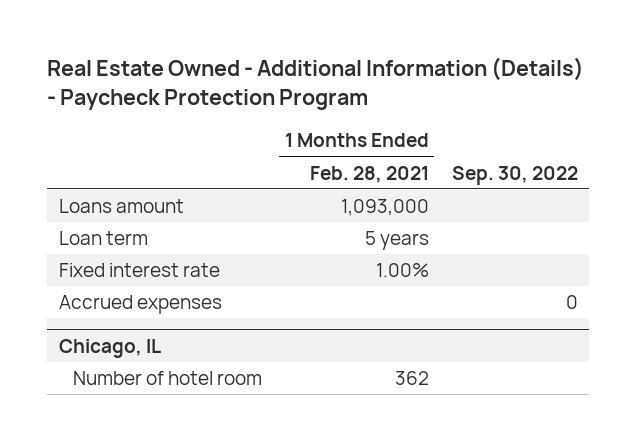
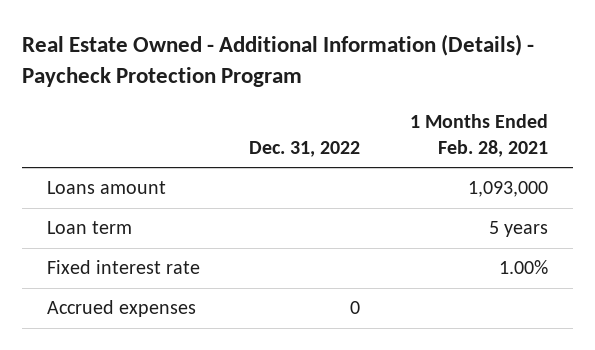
- | 1 Months Ended Feb. 28, 2021 | Sep. 30, 2022
+ | Dec. 31, 2022 | 1 Months Ended Feb. 28, 2021
- Chicago, IL
- Number of hotel room | 362 |

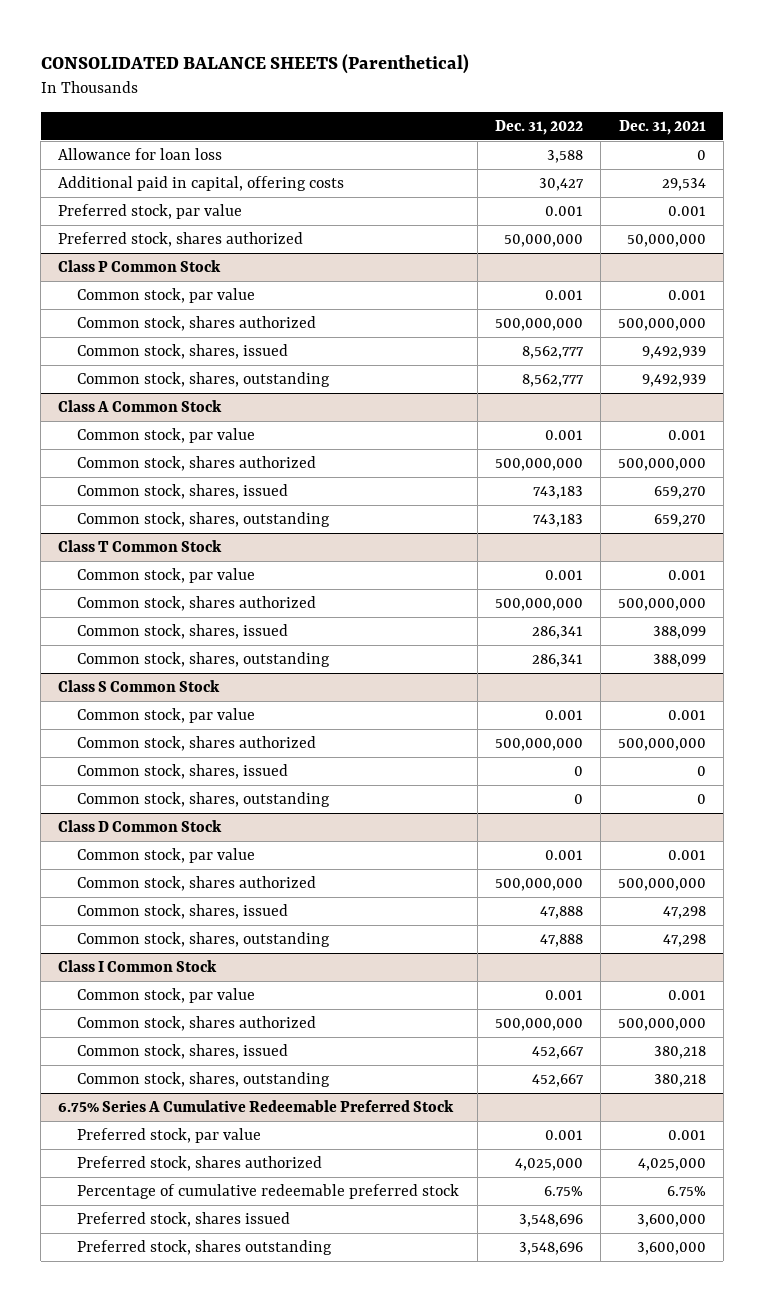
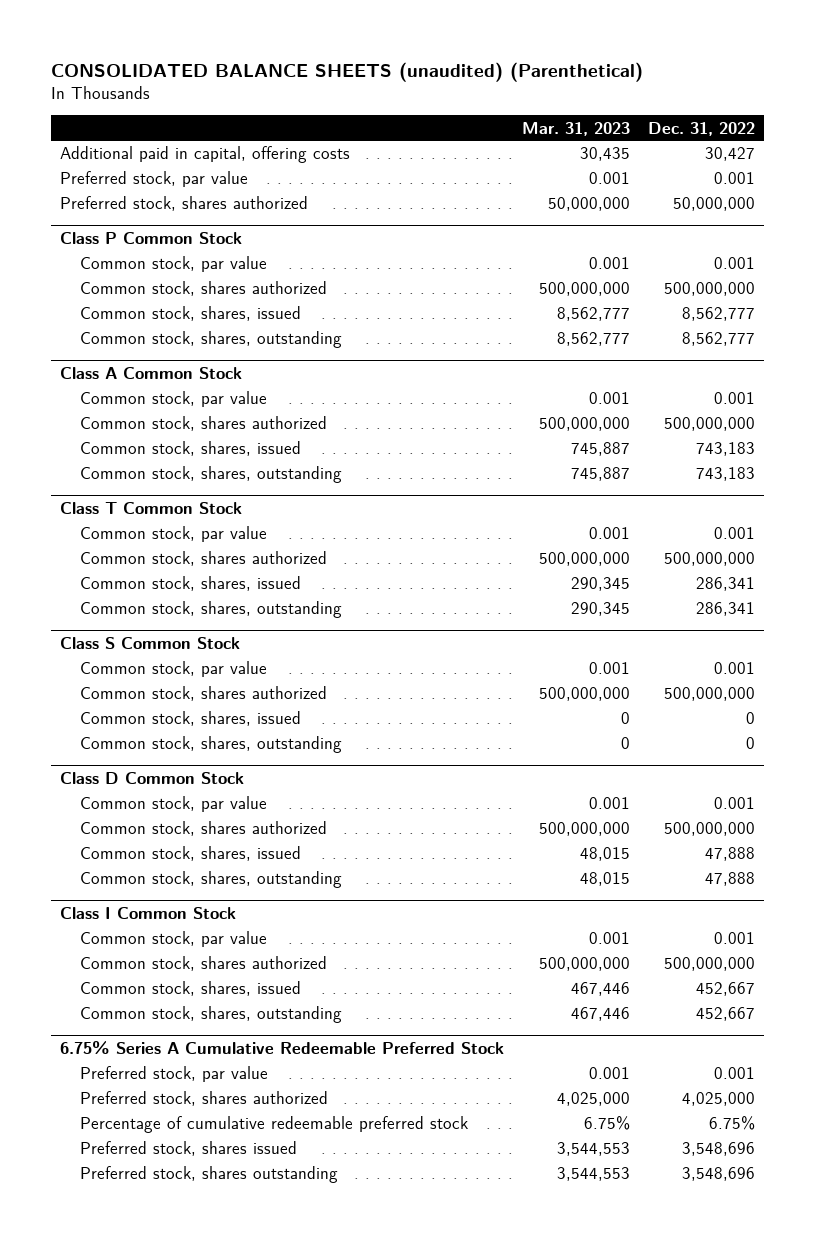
- CONSOLIDATED BALANCE SHEETS (Parenthetical)
+ CONSOLIDATED BALANCE SHEETS (unaudited) (Parenthetical)
- | Dec. 31, 2022 | Dec. 31, 2021
+ | Mar. 31, 2023 | Dec. 31, 2022
- Allowance for loan loss | 3,588 | 0

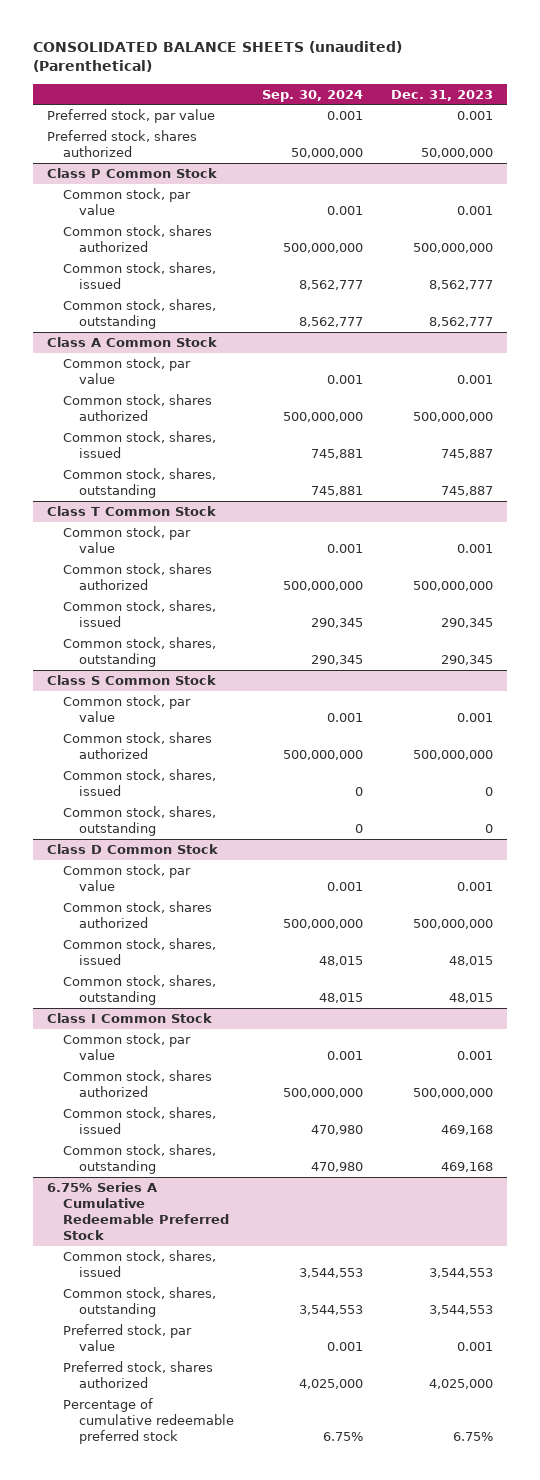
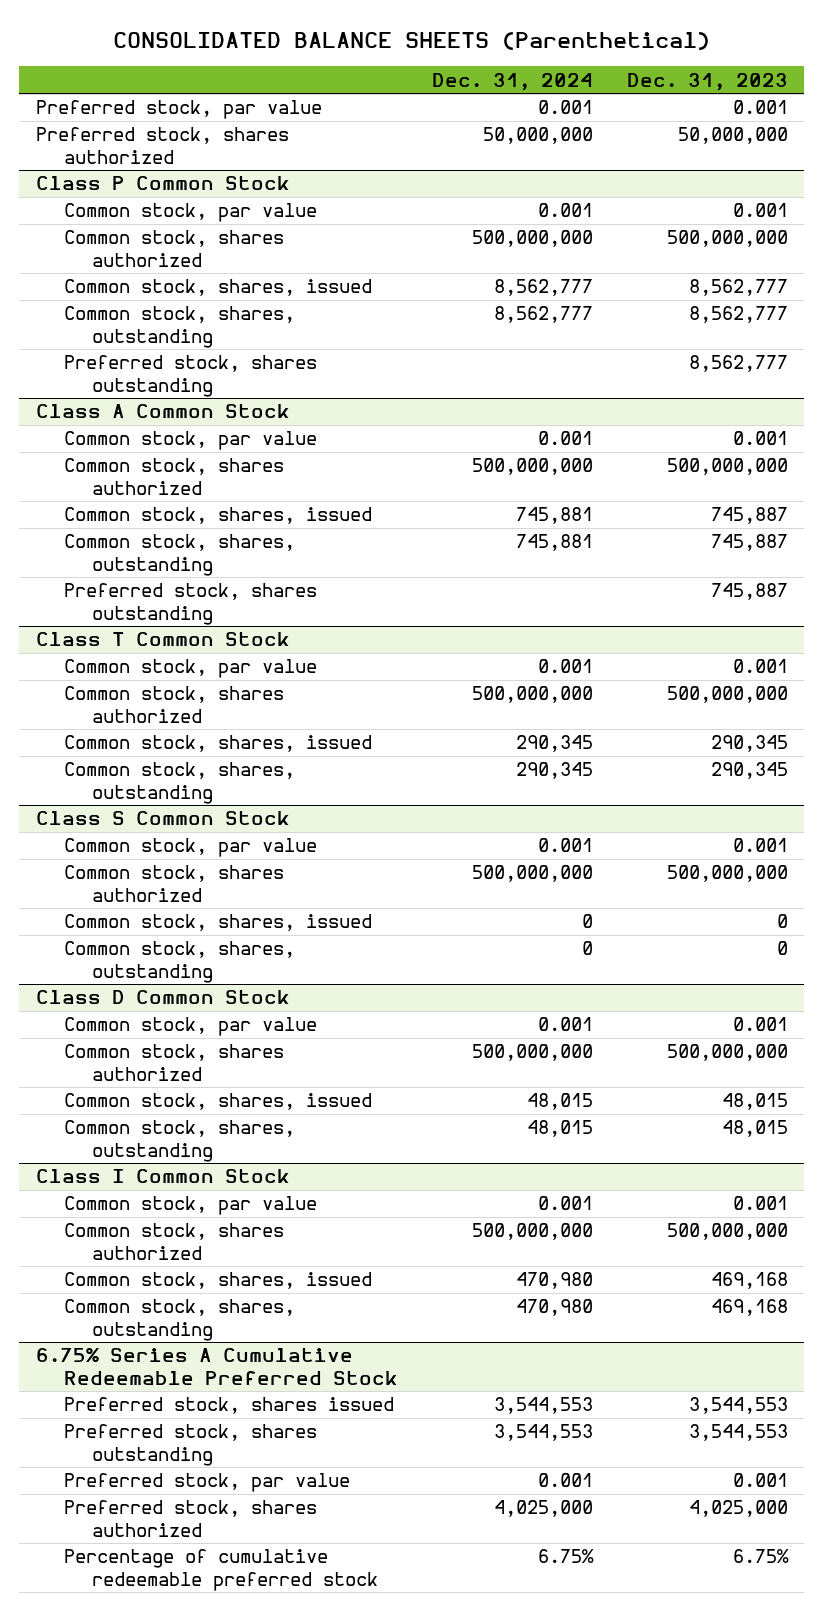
- CONSOLIDATED BALANCE SHEETS (unaudited) (Parenthetical)
+ CONSOLIDATED BALANCE SHEETS (Parenthetical)
- | Sep. 30, 2024 | Dec. 31, 2023
+ | Dec. 31, 2024 | Dec. 31, 2023
@ Class P Common Stock
+ Preferred stock, shares outstanding | | 8,562,777
@ Class A Common Stock
+ Preferred stock, shares outstanding | | 745,887
@ 6.75% Series A Cumulative Redeemable Preferred Stock
- Common stock, shares, issued | 3,544,553 | 3,544,553
- Common stock, shares, outstanding | 3,544,553 | 3,544,553
+ Preferred stock, shares issued | 3,544,553 | 3,544,553
+ Preferred stock, shares outstanding | 3,544,553 | 3,544,553

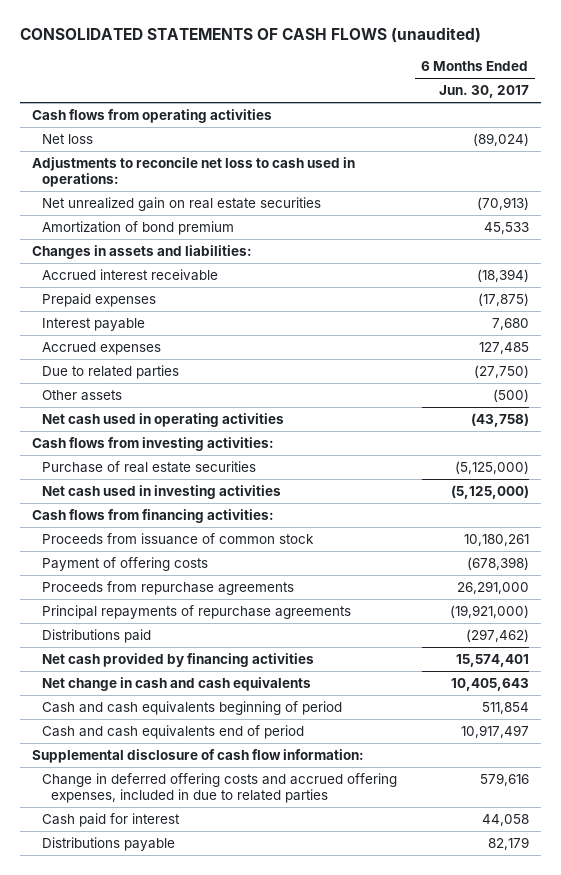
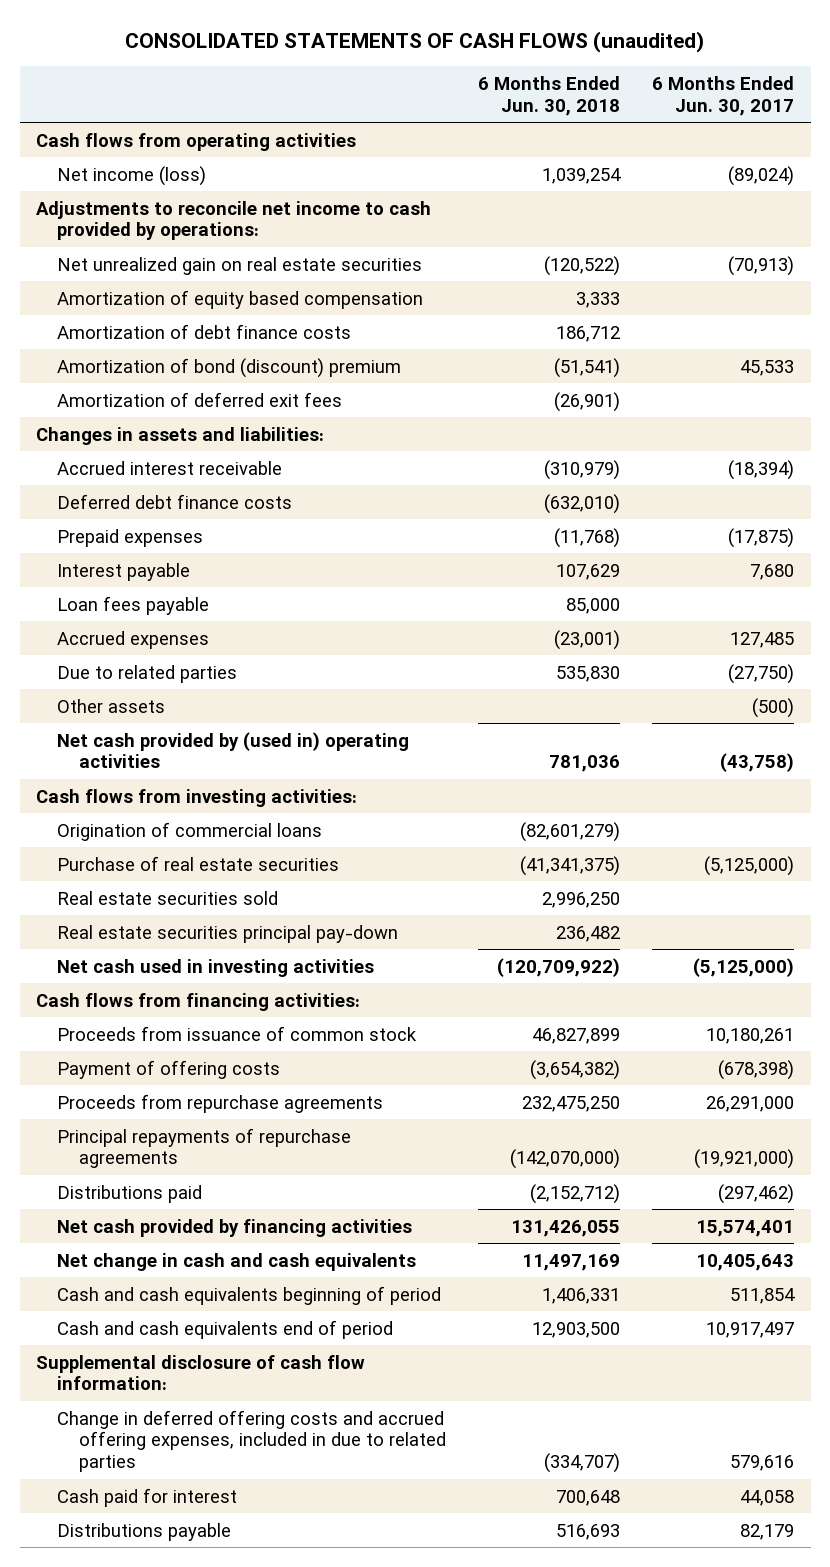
- | 6 Months Ended Jun. 30, 2017
+ | 6 Months Ended Jun. 30, 2018 | 6 Months Ended Jun. 30, 2017
- Net loss | (89,024)
- Adjustments to reconcile net loss to cash used in operations:
+ Net income (loss) | 1,039,254 | (89,024)
+ Adjustments to reconcile net income to cash provided by operations:
- Amortization of bond premium | 45,533
+ Amortization of equity based compensation | 3,333 |
+ Amortization of debt finance costs | 186,712 |
+ Amortization of bond (discount) premium | (51,541) | 45,533
+ Amortization of deferred exit fees | (26,901) |
+ Deferred debt finance costs | (632,010) |
+ Loan fees payable | 85,000 |
- Net cash used in operating activities | (43,758)
+ Net cash provided by (used in) operating activities | 781,036 | (43,758)
+ Origination of commercial loans | (82,601,279) |
+ Real estate securities sold | 2,996,250 |
+ Real estate securities principal pay-down | 236,482 |

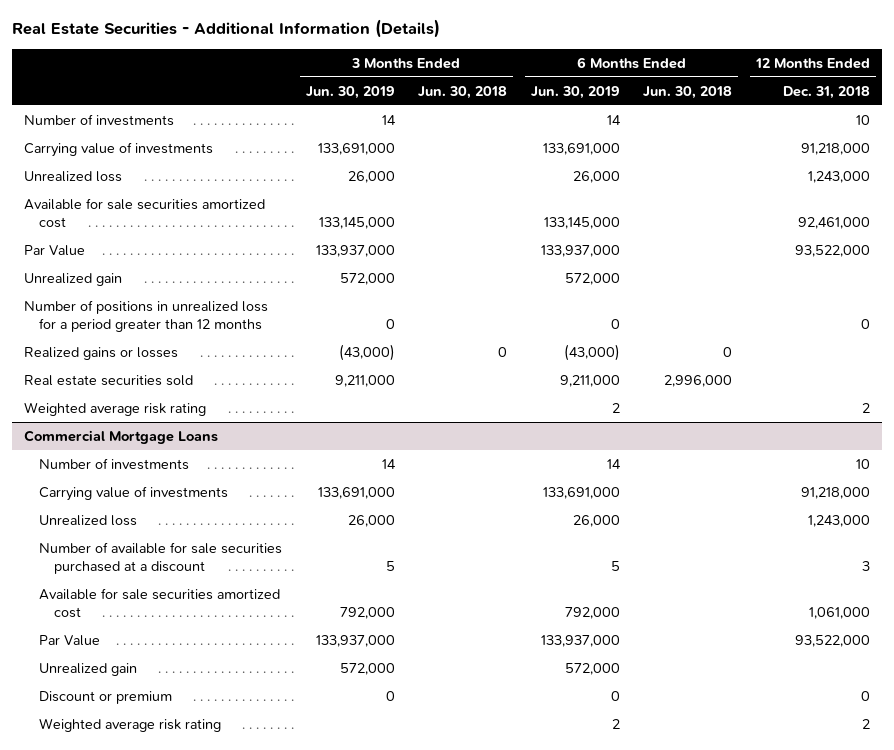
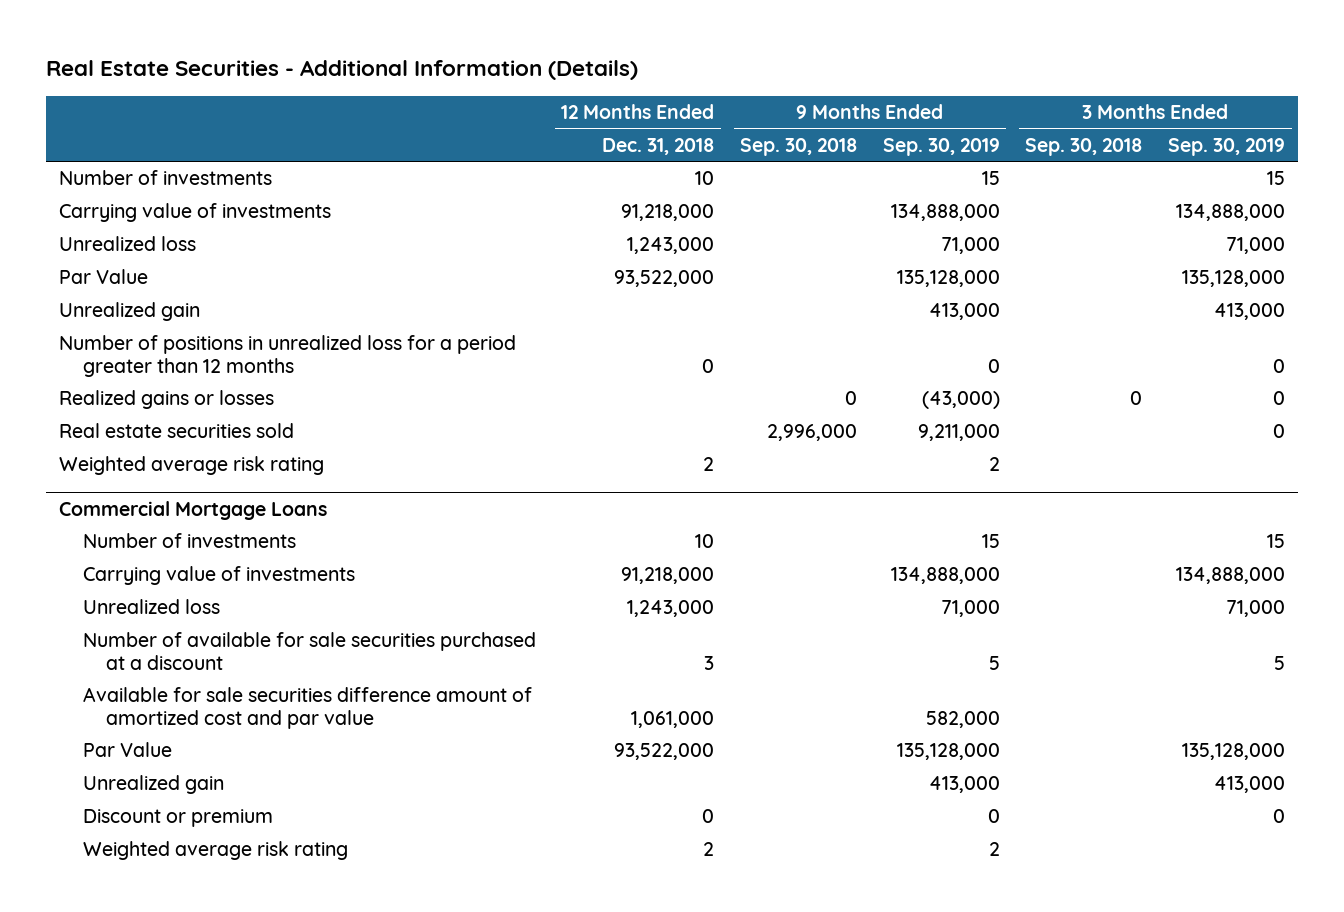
- | 3 Months Ended Jun. 30, 2019 | 3 Months Ended Jun. 30, 2018 | 6 Months Ended Jun. 30, 2019 | 6 Months Ended Jun. 30, 2018 | 12 Months Ended Dec. 31, 2018
+ | 12 Months Ended Dec. 31, 2018 | 9 Months Ended Sep. 30, 2018 | 9 Months Ended Sep. 30, 2019 | 3 Months Ended Sep. 30, 2018 | 3 Months Ended Sep. 30, 2019
- Available for sale securities amortized cost | 133,145,000 | | 133,145,000 | | 92,461,000
@ Commercial Mortgage Loans
- Available for sale securities amortized cost | 792,000 | | 792,000 | | 1,061,000
+ Available for sale securities difference amount of amortized cost and par value | 1,061,000 | | 582,000 | |

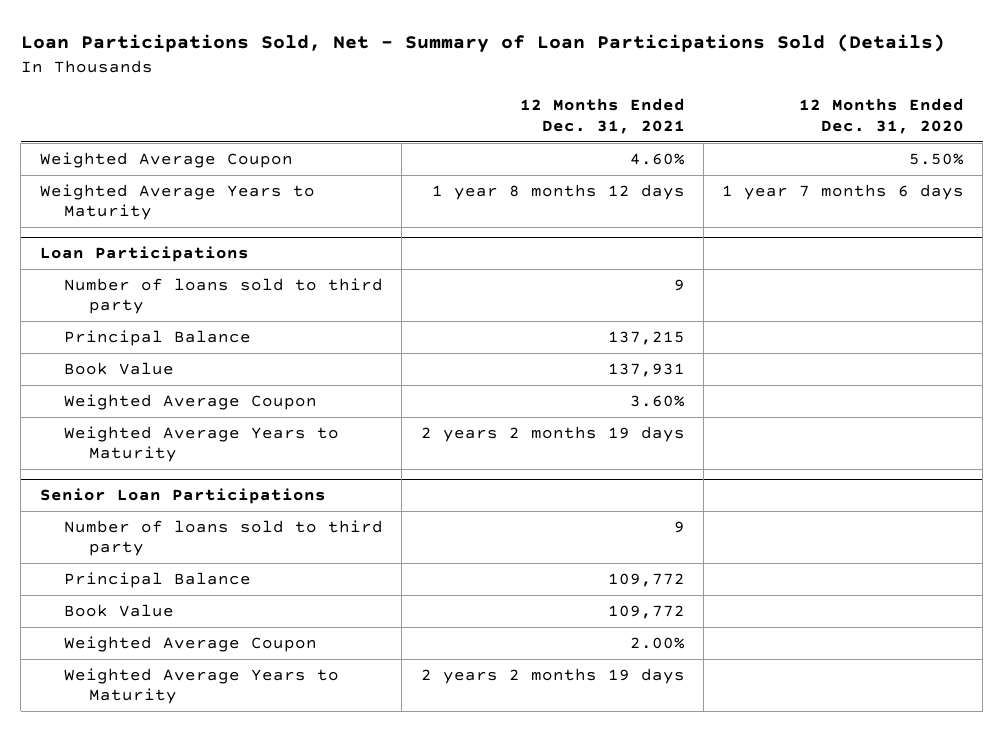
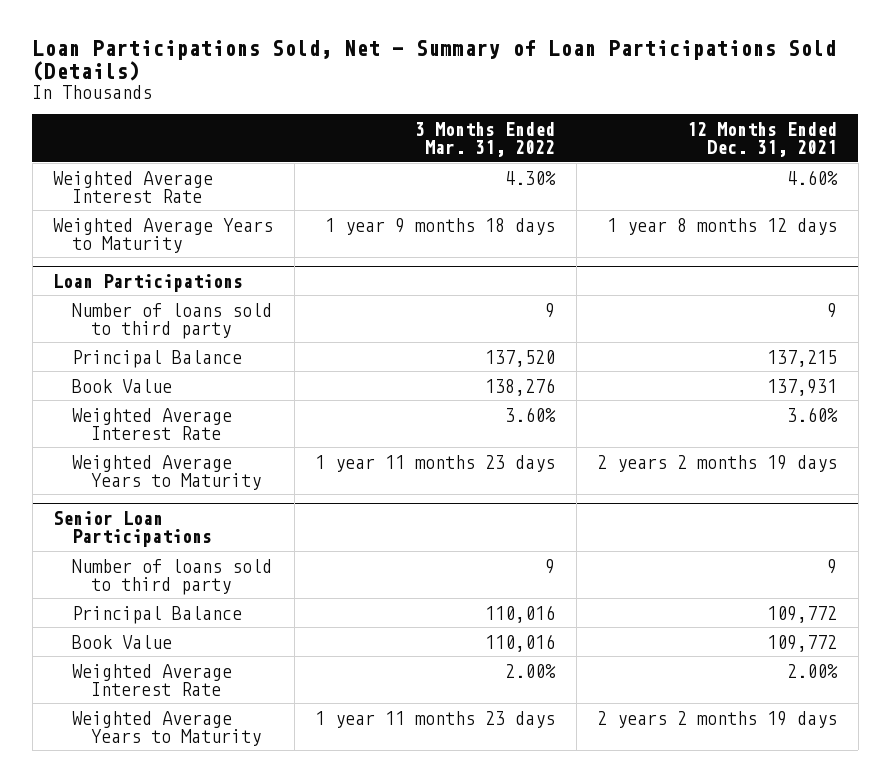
- | 12 Months Ended Dec. 31, 2021 | 12 Months Ended Dec. 31, 2020
+ | 3 Months Ended Mar. 31, 2022 | 12 Months Ended Dec. 31, 2021
- Weighted Average Coupon | 4.60% | 5.50%
+ Weighted Average Interest Rate | 4.30% | 4.60%
@ Loan Participations
- Weighted Average Coupon | 3.60% |
+ Weighted Average Interest Rate | 3.60% | 3.60%
@ Senior Loan Participations
- Weighted Average Coupon | 2.00% |
+ Weighted Average Interest Rate | 2.00% | 2.00%

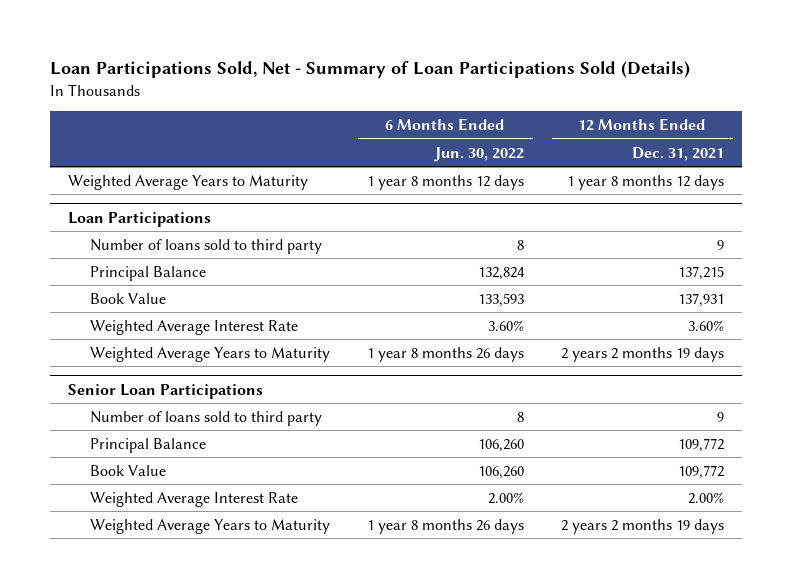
- | 3 Months Ended Mar. 31, 2022 | 12 Months Ended Dec. 31, 2021
+ | 6 Months Ended Jun. 30, 2022 | 12 Months Ended Dec. 31, 2021
- Weighted Average Interest Rate | 4.30% | 4.60%

